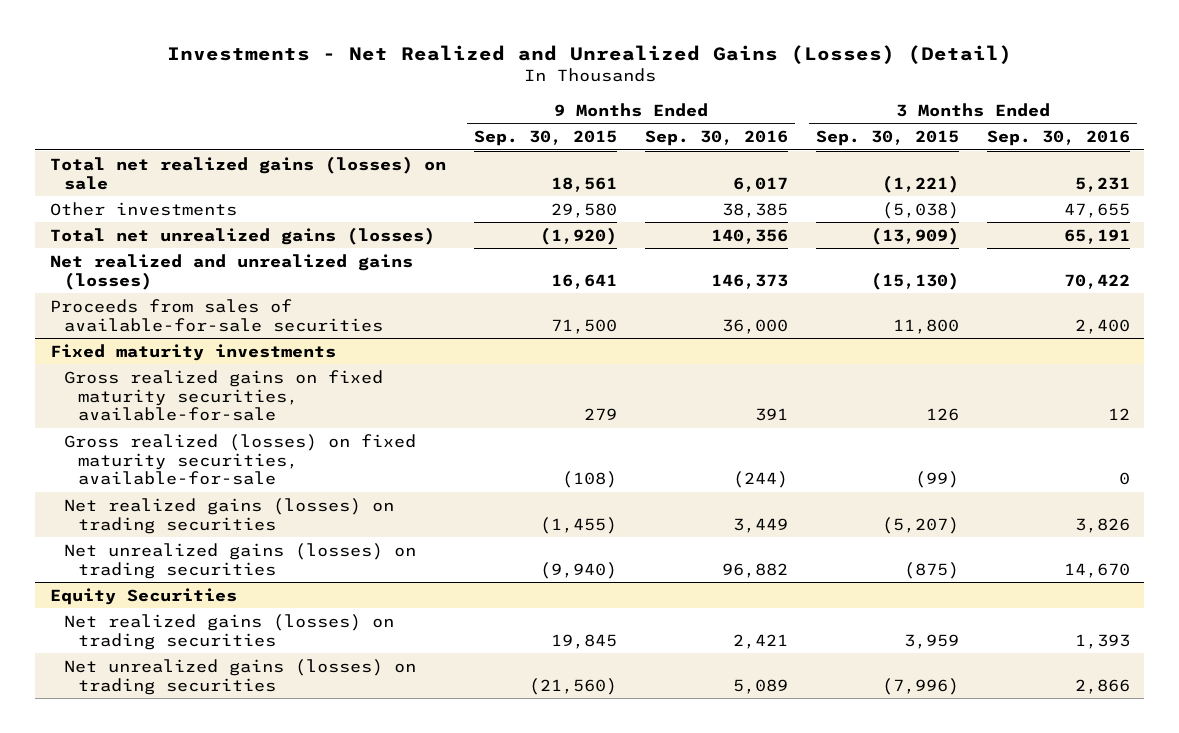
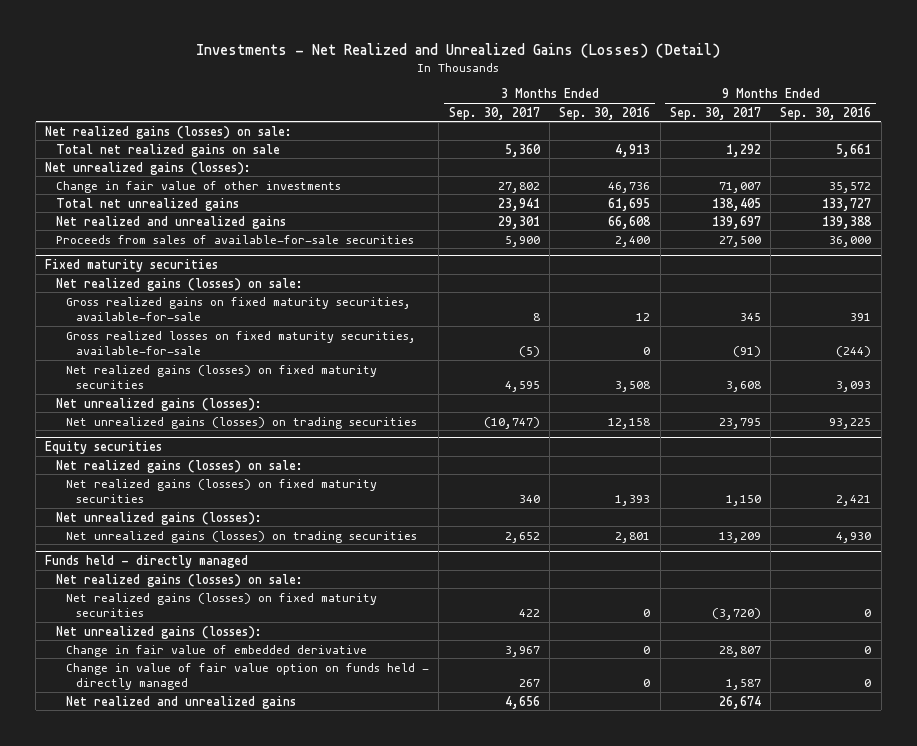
- | 9 Months Ended Sep. 30, 2015 | 9 Months Ended Sep. 30, 2016 | 3 Months Ended Sep. 30, 2015 | 3 Months Ended Sep. 30, 2016
+ | 3 Months Ended Sep. 30, 2017 | 3 Months Ended Sep. 30, 2016 | 9 Months Ended Sep. 30, 2017 | 9 Months Ended Sep. 30, 2016
- Total net realized gains (losses) on sale | 18,561 | 6,017 | (1,221) | 5,231
- Other investments | 29,580 | 38,385 | (5,038) | 47,655
- Total net unrealized gains (losses) | (1,920) | 140,356 | (13,909) | 65,191
- Net realized and unrealized gains (losses) | 16,641 | 146,373 | (15,130) | 70,422
+ Net realized gains (losses) on sale:
+ Total net realized gains on sale | 5,360 | 4,913 | 1,292 | 5,661
+ Net unrealized gains (losses):
+ Change in fair value of other investments | 27,802 | 46,736 | 71,007 | 35,572
+ Total net unrealized gains | 23,941 | 61,695 | 138,405 | 133,727
+ Net realized and unrealized gains | 29,301 | 66,608 | 139,697 | 139,388
- Fixed maturity investments
+ Fixed maturity securities
+ Net realized gains (losses) on sale:
- Gross realized (losses) on fixed maturity securities, available-for-sale | (108) | (244) | (99) | 0
- Net realized gains (losses) on trading securities | (1,455) | 3,449 | (5,207) | 3,826
- Net unrealized gains (losses) on trading securities | (9,940) | 96,882 | (875) | 14,670
- Equity Securities
- Net realized gains (losses) on trading securities | 19,845 | 2,421 | 3,959 | 1,393
- Net unrealized gains (losses) on trading securities | (21,560) | 5,089 | (7,996) | 2,866
+ Gross realized losses on fixed maturity securities, available-for-sale | (5) | 0 | (91) | (244)
+ Net realized gains (losses) on fixed maturity securities | 4,595 | 3,508 | 3,608 | 3,093
+ Net unrealized gains (losses):
+ Net unrealized gains (losses) on trading securities | (10,747) | 12,158 | 23,795 | 93,225
+ Equity securities
+ Net realized gains (losses) on sale:
+ Net realized gains (losses) on fixed maturity securities | 340 | 1,393 | 1,150 | 2,421
+ Net unrealized gains (losses):
+ Net unrealized gains (losses) on trading securities | 2,652 | 2,801 | 13,209 | 4,930
+ Funds held - directly managed
+ Net realized gains (losses) on sale:
+ Net realized gains (losses) on fixed maturity securities | 422 | 0 | (3,720) | 0
+ Net unrealized gains (losses):
+ Change in fair value of embedded derivative | 3,967 | 0 | 28,807 | 0
+ Change in value of fair value option on funds held - directly managed | 267 | 0 | 1,587 | 0
+ Net realized and unrealized gains | 4,656 | | 26,674 |

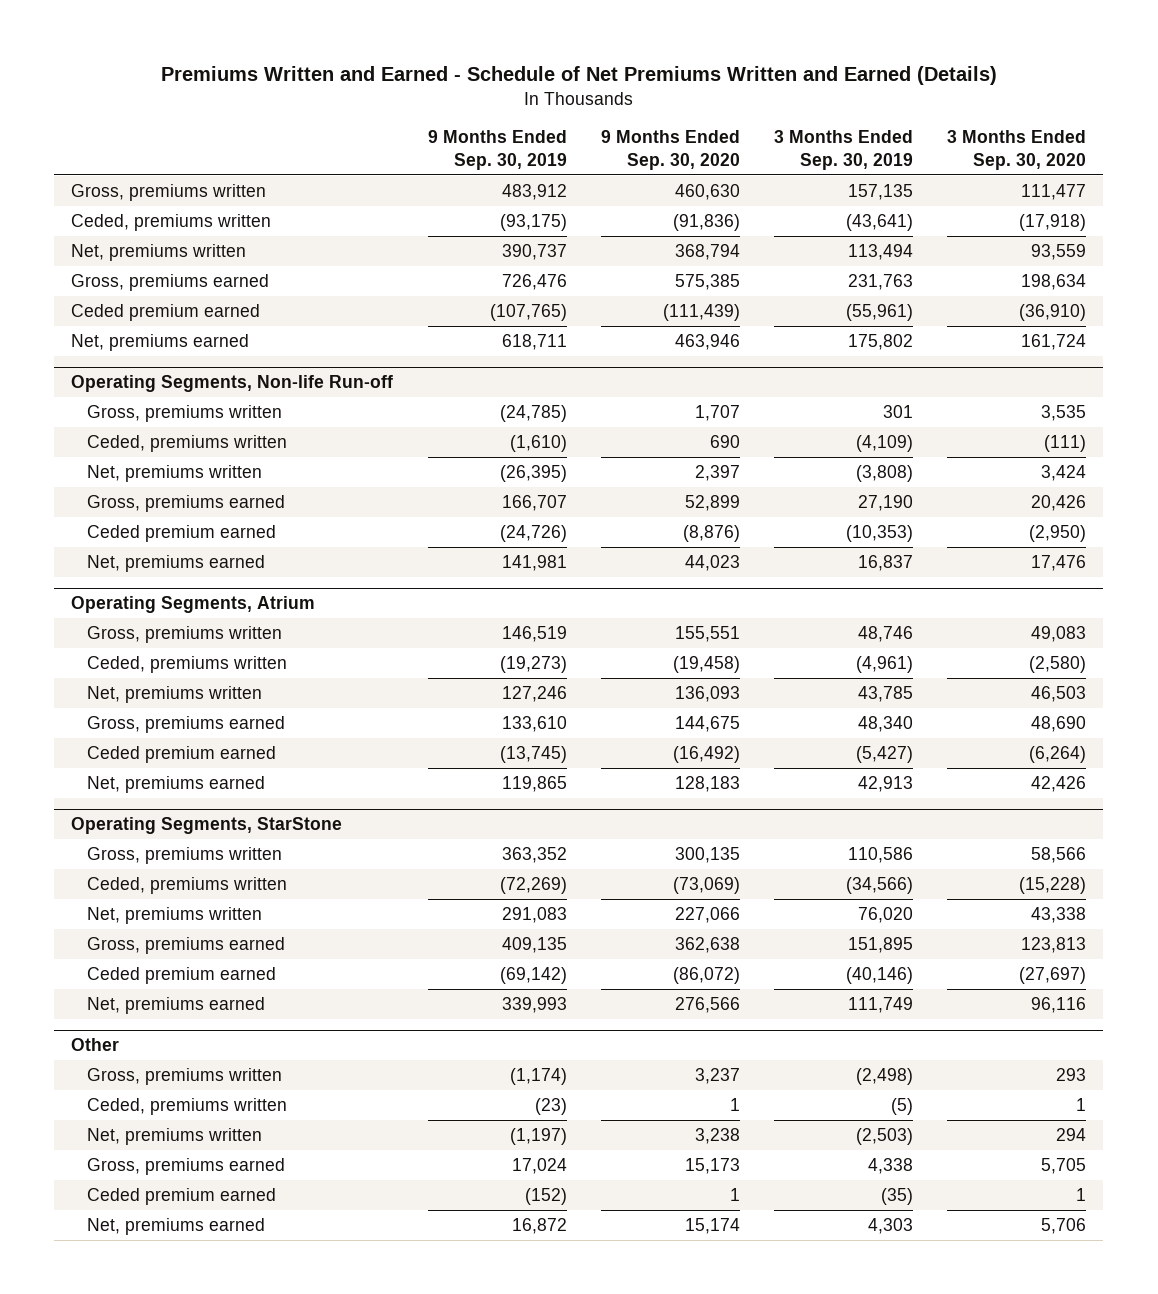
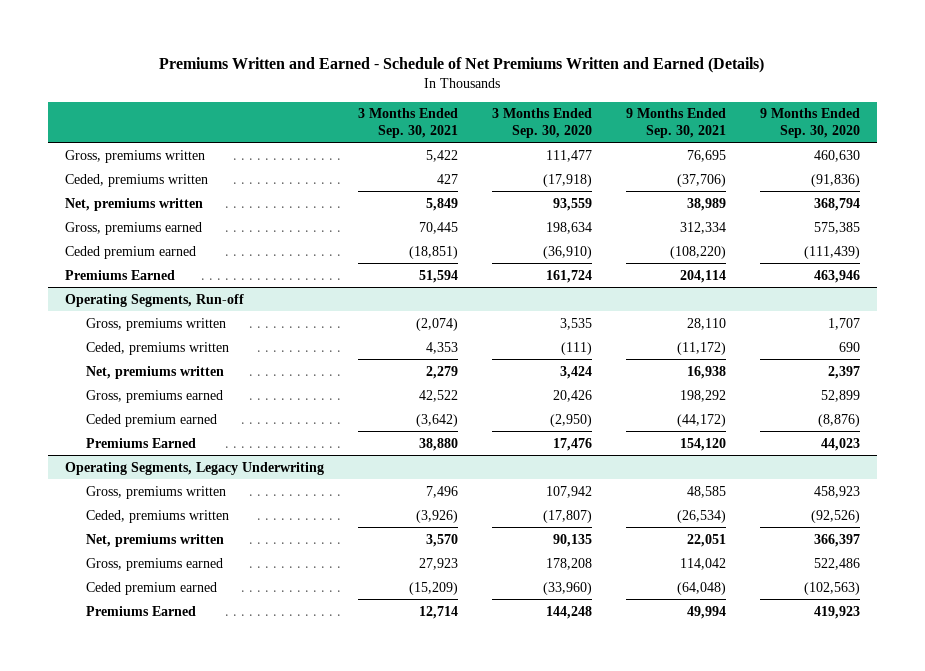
- | 9 Months Ended Sep. 30, 2019 | 9 Months Ended Sep. 30, 2020 | 3 Months Ended Sep. 30, 2019 | 3 Months Ended Sep. 30, 2020
+ | 3 Months Ended Sep. 30, 2021 | 3 Months Ended Sep. 30, 2020 | 9 Months Ended Sep. 30, 2021 | 9 Months Ended Sep. 30, 2020
- Net, premiums earned | 618,711 | 463,946 | 175,802 | 161,724
- Operating Segments, Non-life Run-off
+ Premiums Earned | 51,594 | 161,724 | 204,114 | 463,946
+ Operating Segments, Run-off
- Net, premiums earned | 141,981 | 44,023 | 16,837 | 17,476
- Operating Segments, Atrium
- Gross, premiums written | 146,519 | 155,551 | 48,746 | 49,083
- Ceded, premiums written | (19,273) | (19,458) | (4,961) | (2,580)
- Net, premiums written | 127,246 | 136,093 | 43,785 | 46,503
- Gross, premiums earned | 133,610 | 144,675 | 48,340 | 48,690
- Ceded premium earned | (13,745) | (16,492) | (5,427) | (6,264)
- Net, premiums earned | 119,865 | 128,183 | 42,913 | 42,426
- Operating Segments, StarStone
- Gross, premiums written | 363,352 | 300,135 | 110,586 | 58,566
- Ceded, premiums written | (72,269) | (73,069) | (34,566) | (15,228)
- Net, premiums written | 291,083 | 227,066 | 76,020 | 43,338
- Gross, premiums earned | 409,135 | 362,638 | 151,895 | 123,813
- Ceded premium earned | (69,142) | (86,072) | (40,146) | (27,697)
- Net, premiums earned | 339,993 | 276,566 | 111,749 | 96,116
- Other
- Gross, premiums written | (1,174) | 3,237 | (2,498) | 293
- Ceded, premiums written | (23) | 1 | (5) | 1
- Net, premiums written | (1,197) | 3,238 | (2,503) | 294
- Gross, premiums earned | 17,024 | 15,173 | 4,338 | 5,705
- Ceded premium earned | (152) | 1 | (35) | 1
- Net, premiums earned | 16,872 | 15,174 | 4,303 | 5,706
+ Premiums Earned | 38,880 | 17,476 | 154,120 | 44,023
+ Operating Segments, Legacy Underwriting
+ Gross, premiums written | 7,496 | 107,942 | 48,585 | 458,923
+ Ceded, premiums written | (3,926) | (17,807) | (26,534) | (92,526)
+ Net, premiums written | 3,570 | 90,135 | 22,051 | 366,397
+ Gross, premiums earned | 27,923 | 178,208 | 114,042 | 522,486
+ Ceded premium earned | (15,209) | (33,960) | (64,048) | (102,563)
+ Premiums Earned | 12,714 | 144,248 | 49,994 | 419,923

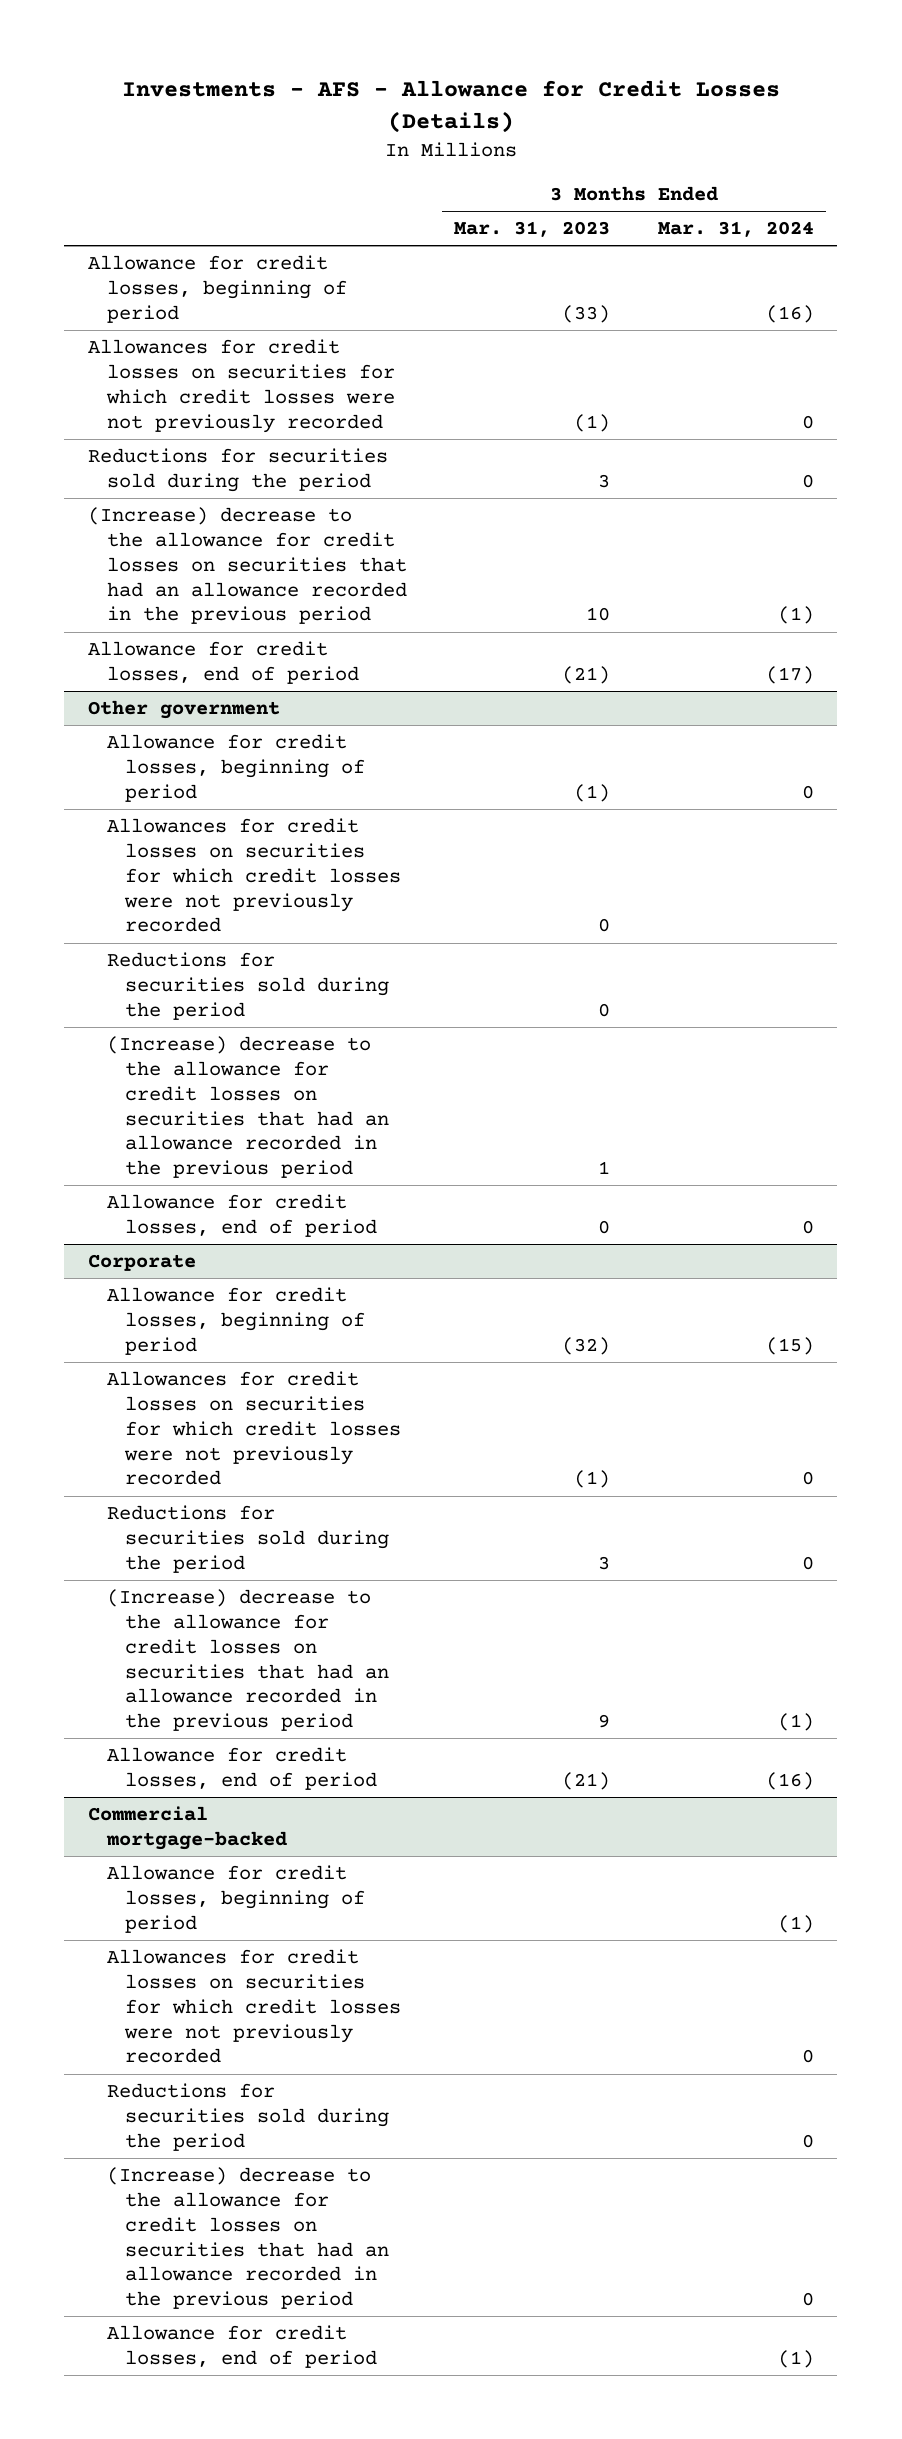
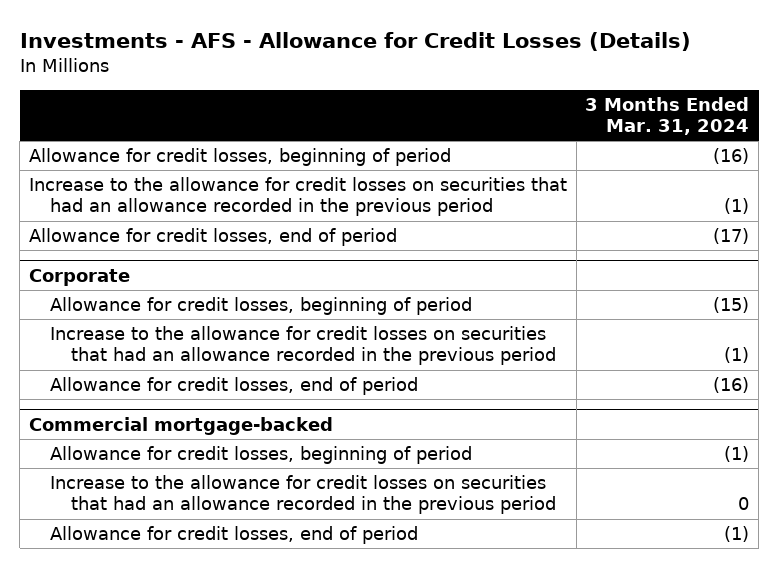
- | 3 Months Ended Mar. 31, 2023 | 3 Months Ended Mar. 31, 2024
+ | 3 Months Ended Mar. 31, 2024
- Allowances for credit losses on securities for which credit losses were not previously recorded | (1) | 0
- Reductions for securities sold during the period | 3 | 0
- (Increase) decrease to the allowance for credit losses on securities that had an allowance recorded in the previous period | 10 | (1)
+ Increase to the allowance for credit losses on securities that had an allowance recorded in the previous period | (1)
- Other government
- Allowance for credit losses, beginning of period | (1) | 0
- Allowances for credit losses on securities for which credit losses were not previously recorded | 0 |
- Reductions for securities sold during the period | 0 |
- (Increase) decrease to the allowance for credit losses on securities that had an allowance recorded in the previous period | 1 |
- Allowance for credit losses, end of period | 0 | 0
@ Corporate
- Allowances for credit losses on securities for which credit losses were not previously recorded | (1) | 0
- Reductions for securities sold during the period | 3 | 0
- (Increase) decrease to the allowance for credit losses on securities that had an allowance recorded in the previous period | 9 | (1)
+ Increase to the allowance for credit losses on securities that had an allowance recorded in the previous period | (1)
@ Commercial mortgage-backed
- Allowances for credit losses on securities for which credit losses were not previously recorded | | 0
- Reductions for securities sold during the period | | 0
- (Increase) decrease to the allowance for credit losses on securities that had an allowance recorded in the previous period | | 0
+ Increase to the allowance for credit losses on securities that had an allowance recorded in the previous period | 0

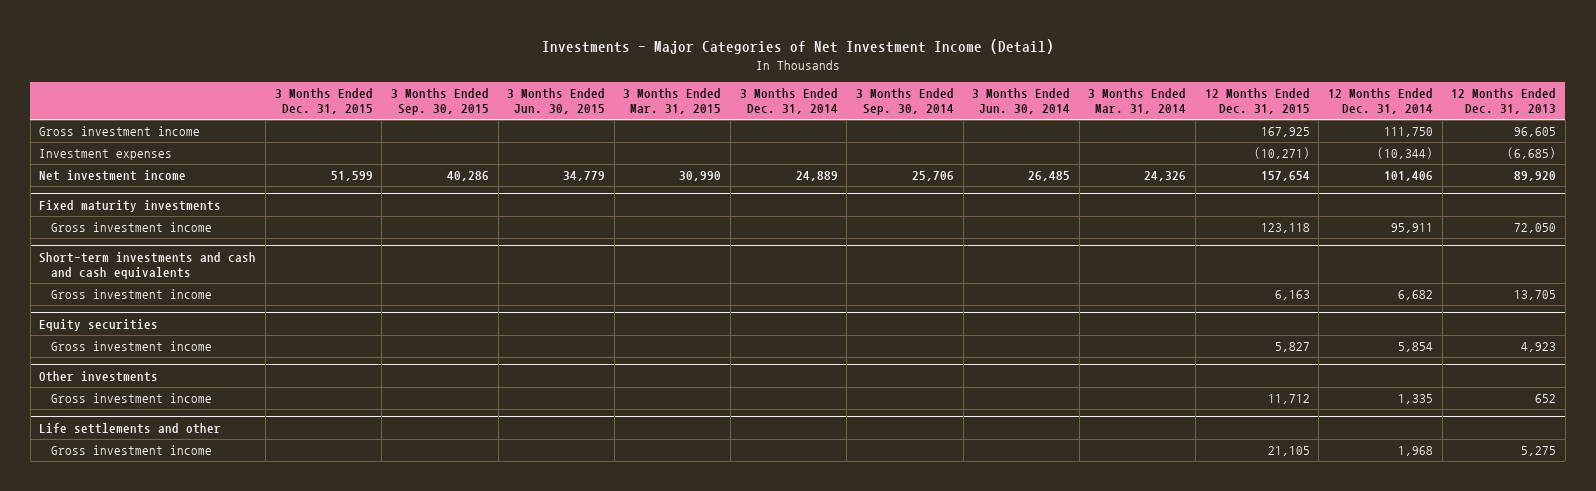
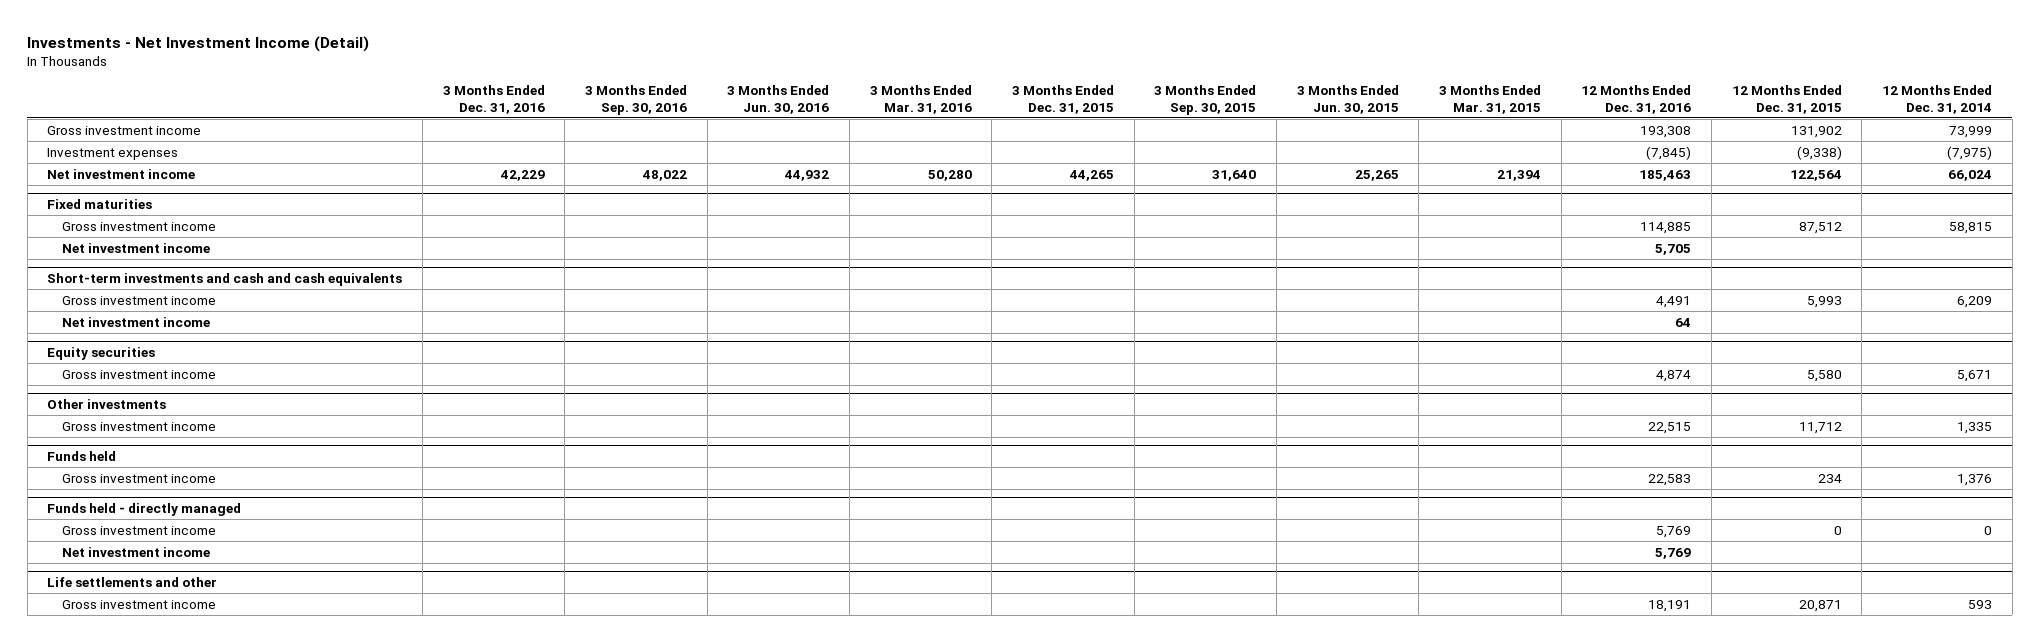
- Investments - Major Categories of Net Investment Income (Detail)
+ Investments - Net Investment Income (Detail)
- | 3 Months Ended Dec. 31, 2015 | 3 Months Ended Sep. 30, 2015 | 3 Months Ended Jun. 30, 2015 | 3 Months Ended Mar. 31, 2015 | 3 Months Ended Dec. 31, 2014 | 3 Months Ended Sep. 30, 2014 | 3 Months Ended Jun. 30, 2014 | 3 Months Ended Mar. 31, 2014 | 12 Months Ended Dec. 31, 2015 | 12 Months Ended Dec. 31, 2014 | 12 Months Ended Dec. 31, 2013
+ | 3 Months Ended Dec. 31, 2016 | 3 Months Ended Sep. 30, 2016 | 3 Months Ended Jun. 30, 2016 | 3 Months Ended Mar. 31, 2016 | 3 Months Ended Dec. 31, 2015 | 3 Months Ended Sep. 30, 2015 | 3 Months Ended Jun. 30, 2015 | 3 Months Ended Mar. 31, 2015 | 12 Months Ended Dec. 31, 2016 | 12 Months Ended Dec. 31, 2015 | 12 Months Ended Dec. 31, 2014
- Gross investment income | | | | | | | | | 167,925 | 111,750 | 96,605
- Investment expenses | | | | | | | | | (10,271) | (10,344) | (6,685)
- Net investment income | 51,599 | 40,286 | 34,779 | 30,990 | 24,889 | 25,706 | 26,485 | 24,326 | 157,654 | 101,406 | 89,920
- Fixed maturity investments
- Gross investment income | | | | | | | | | 123,118 | 95,911 | 72,050
+ Gross investment income | | | | | | | | | 193,308 | 131,902 | 73,999
+ Investment expenses | | | | | | | | | (7,845) | (9,338) | (7,975)
+ Net investment income | 42,229 | 48,022 | 44,932 | 50,280 | 44,265 | 31,640 | 25,265 | 21,394 | 185,463 | 122,564 | 66,024
+ Fixed maturities
+ Gross investment income | | | | | | | | | 114,885 | 87,512 | 58,815
+ Net investment income | | | | | | | | | 5,705 | |
@ Short-term investments and cash and cash equivalents
- Gross investment income | | | | | | | | | 6,163 | 6,682 | 13,705
+ Gross investment income | | | | | | | | | 4,491 | 5,993 | 6,209
+ Net investment income | | | | | | | | | 64 | |
@ Equity securities
- Gross investment income | | | | | | | | | 5,827 | 5,854 | 4,923
+ Gross investment income | | | | | | | | | 4,874 | 5,580 | 5,671
+ Funds held
+ Gross investment income | | | | | | | | | 22,583 | 234 | 1,376
+ Funds held - directly managed
+ Gross investment income | | | | | | | | | 5,769 | 0 | 0
+ Net investment income | | | | | | | | | 5,769 | |
@ Life settlements and other
- Gross investment income | | | | | | | | | 21,105 | 1,968 | 5,275
+ Gross investment income | | | | | | | | | 18,191 | 20,871 | 593

